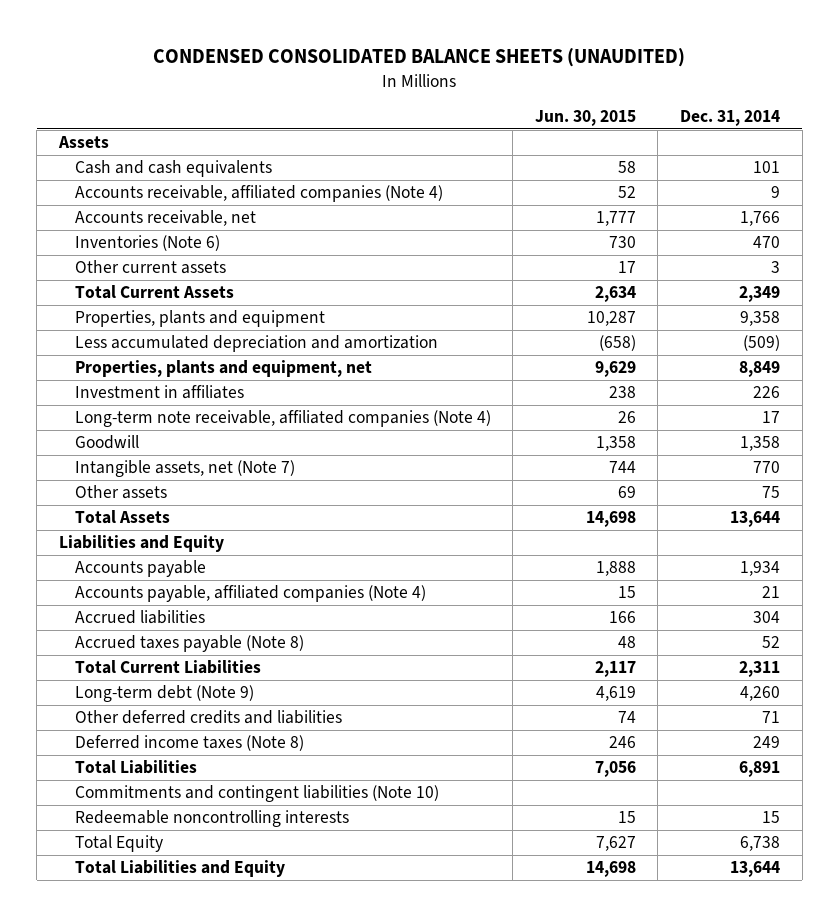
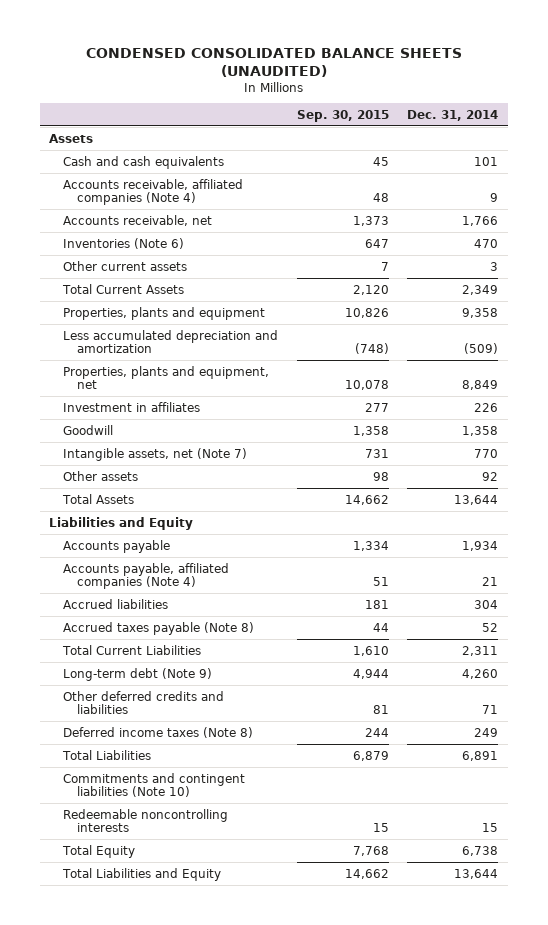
- | Jun. 30, 2015 | Dec. 31, 2014
+ | Sep. 30, 2015 | Dec. 31, 2014
- Long-term note receivable, affiliated companies (Note 4) | 26 | 17
- Other assets | 69 | 75
+ Other assets | 98 | 92

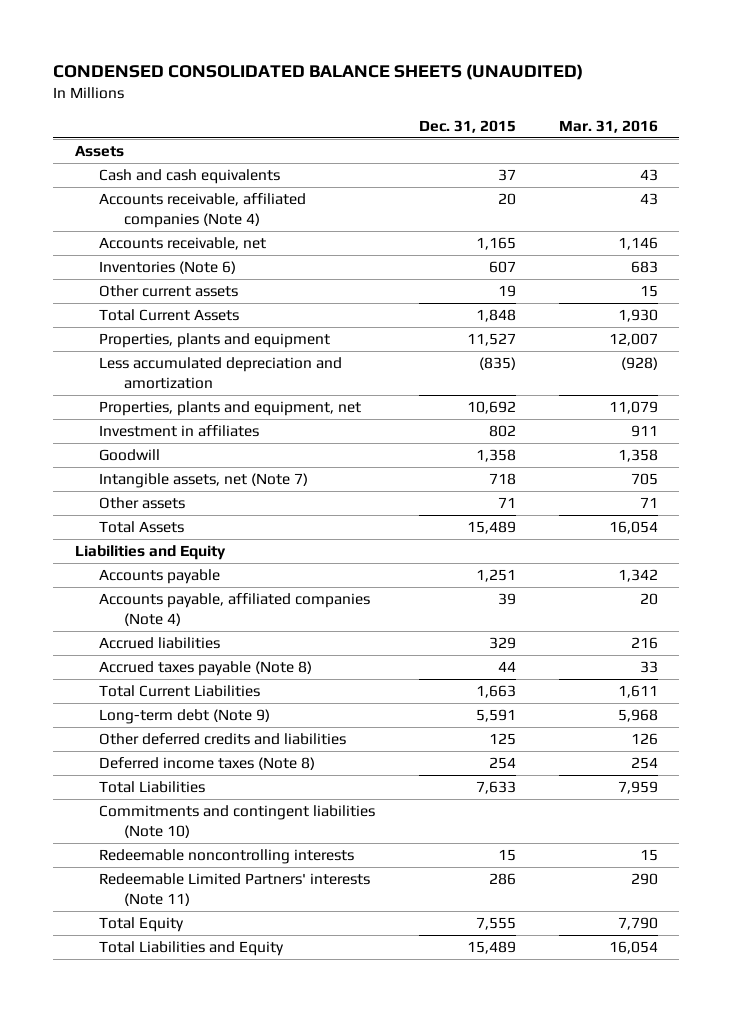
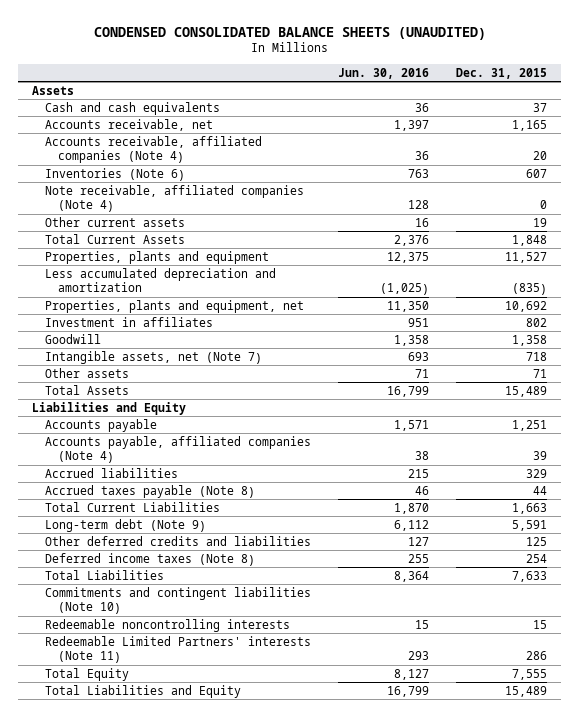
- | Dec. 31, 2015 | Mar. 31, 2016
+ | Jun. 30, 2016 | Dec. 31, 2015
moved down: Accounts receivable, affiliated companies (Note 4) | 36 | 20
+ Note receivable, affiliated companies (Note 4) | 128 | 0

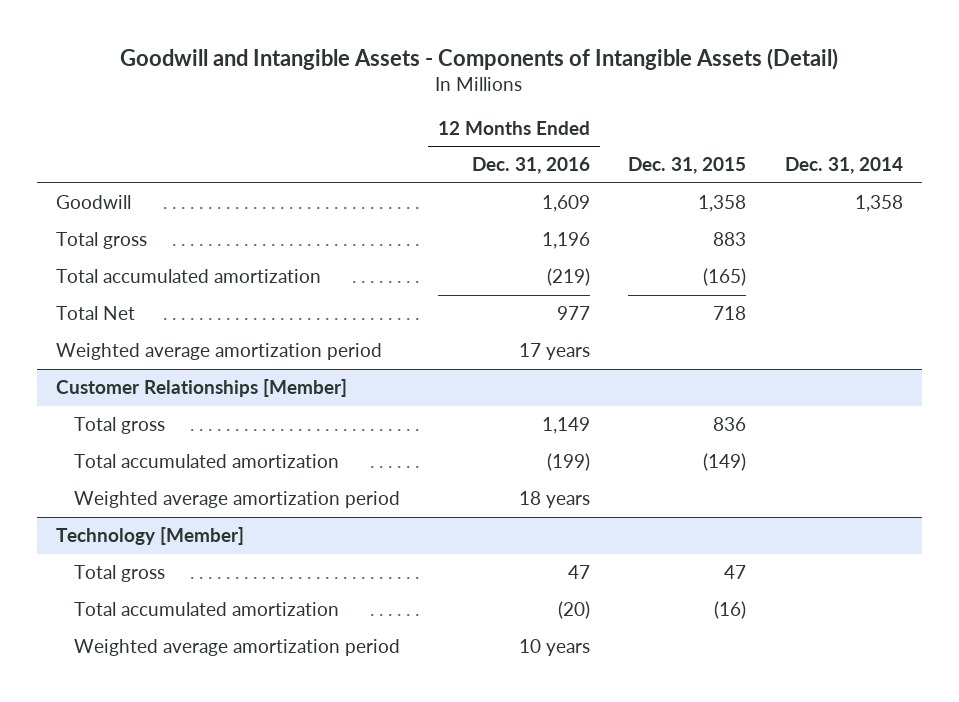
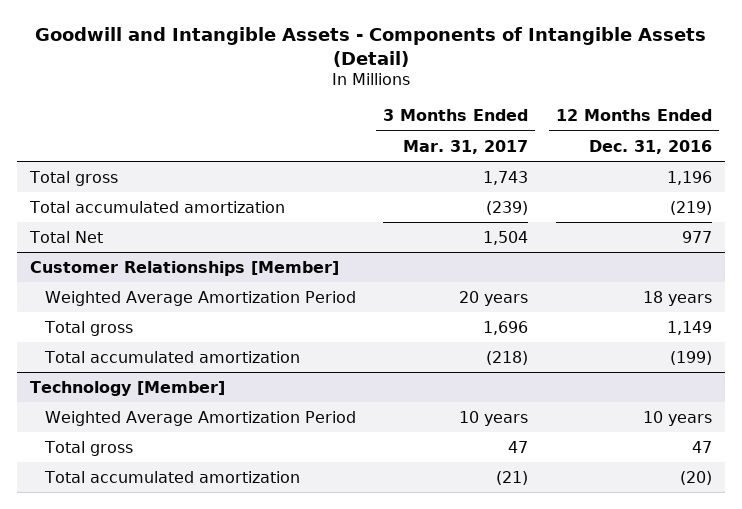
- | 12 Months Ended Dec. 31, 2016 | Dec. 31, 2015 | Dec. 31, 2014
+ | 3 Months Ended Mar. 31, 2017 | 12 Months Ended Dec. 31, 2016
- Goodwill | 1,609 | 1,358 | 1,358
- Weighted average amortization period | 17 years | |
@ Customer Relationships [Member]
+ Weighted Average Amortization Period | 20 years | 18 years
- Weighted average amortization period | 18 years | |
@ Technology [Member]
+ Weighted Average Amortization Period | 10 years | 10 years
- Weighted average amortization period | 10 years | |

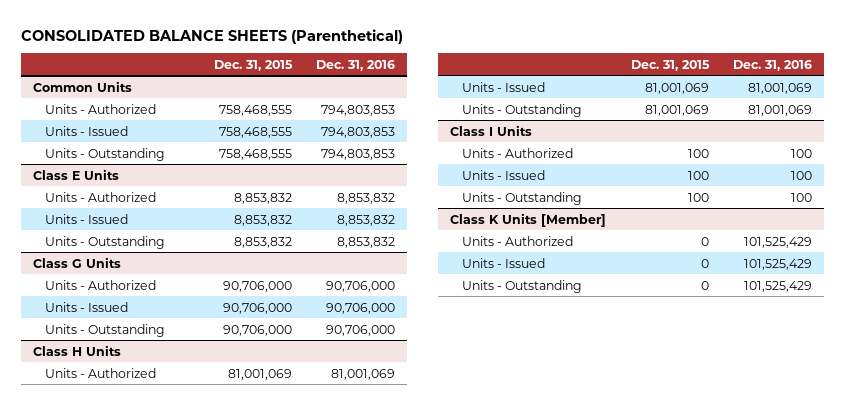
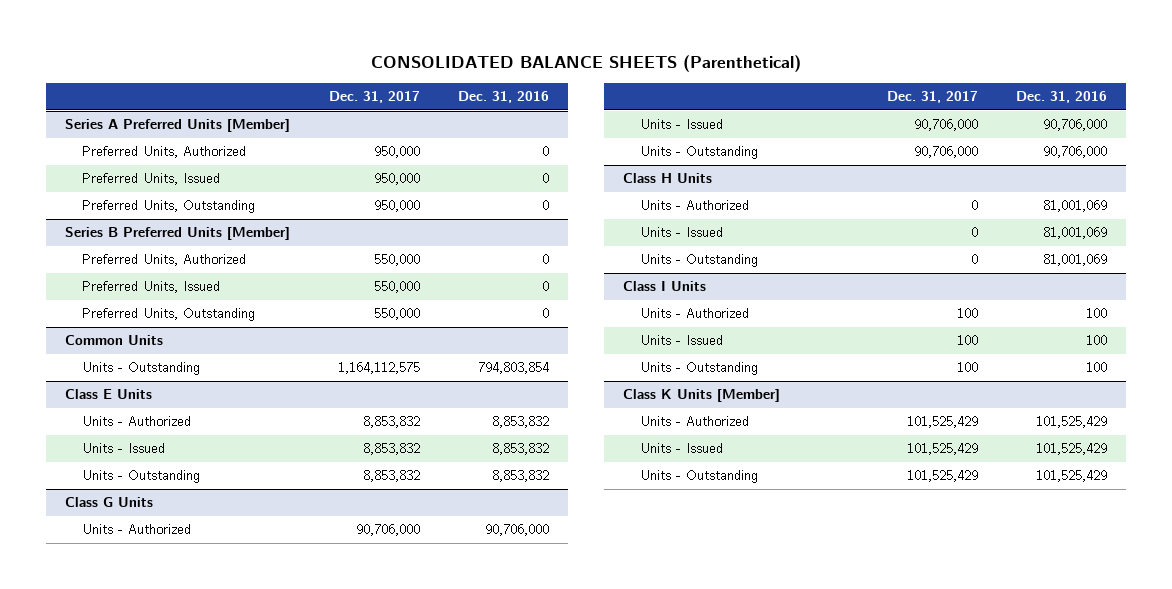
- | Dec. 31, 2015 | Dec. 31, 2016
+ | Dec. 31, 2017 | Dec. 31, 2016
+ Series A Preferred Units [Member]
+ Preferred Units, Authorized | 950,000 | 0
+ Preferred Units, Issued | 950,000 | 0
+ Preferred Units, Outstanding | 950,000 | 0
+ Series B Preferred Units [Member]
+ Preferred Units, Authorized | 550,000 | 0
+ Preferred Units, Issued | 550,000 | 0
+ Preferred Units, Outstanding | 550,000 | 0
@ Common Units
- Units - Authorized | 758,468,555 | 794,803,853
- Units - Issued | 758,468,555 | 794,803,853
- Units - Outstanding | 758,468,555 | 794,803,853
+ Units - Outstanding | 1,164,112,575 | 794,803,854

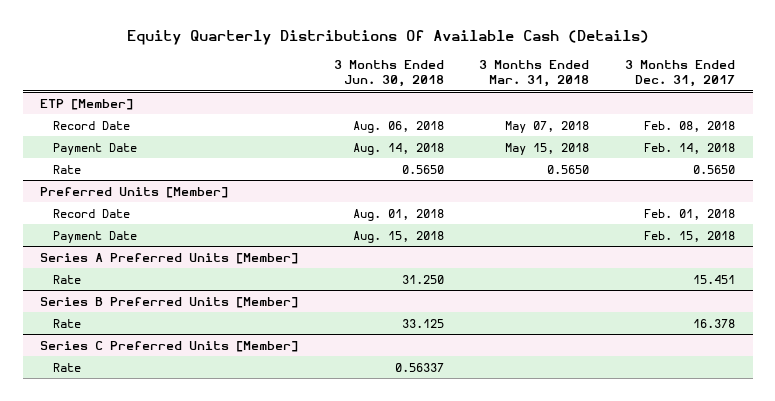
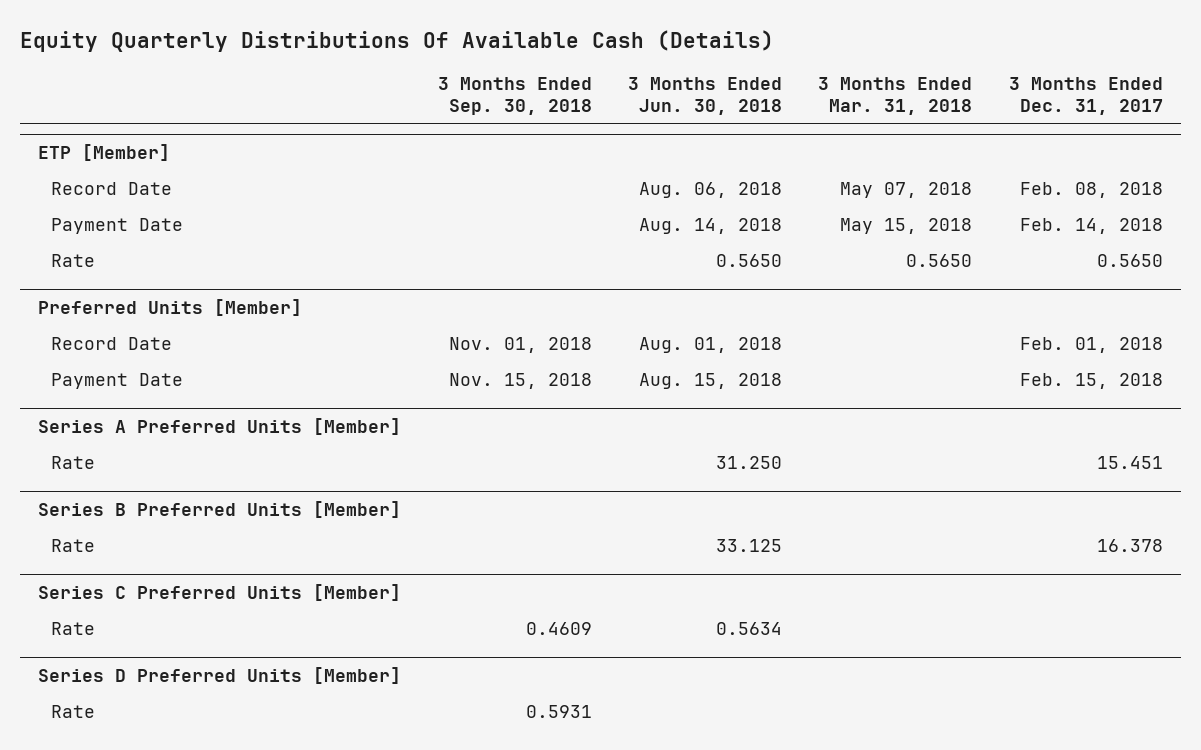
- | 3 Months Ended Jun. 30, 2018 | 3 Months Ended Mar. 31, 2018 | 3 Months Ended Dec. 31, 2017
+ | 3 Months Ended Sep. 30, 2018 | 3 Months Ended Jun. 30, 2018 | 3 Months Ended Mar. 31, 2018 | 3 Months Ended Dec. 31, 2017
@ Series C Preferred Units [Member]
- Rate | 0.56337 | |
+ Rate | 0.4609 | 0.5634 | |
+ Series D Preferred Units [Member]
+ Rate | 0.5931 | | |

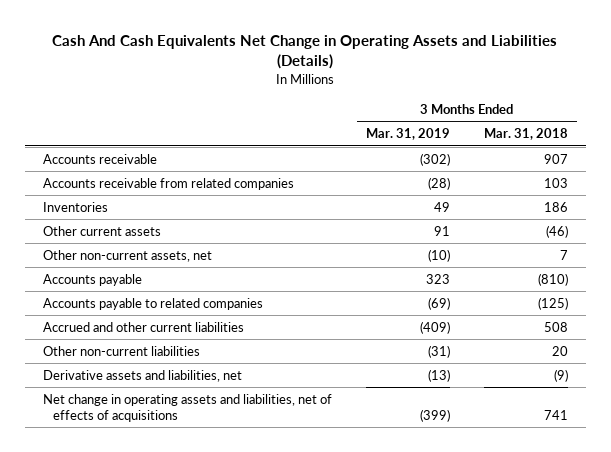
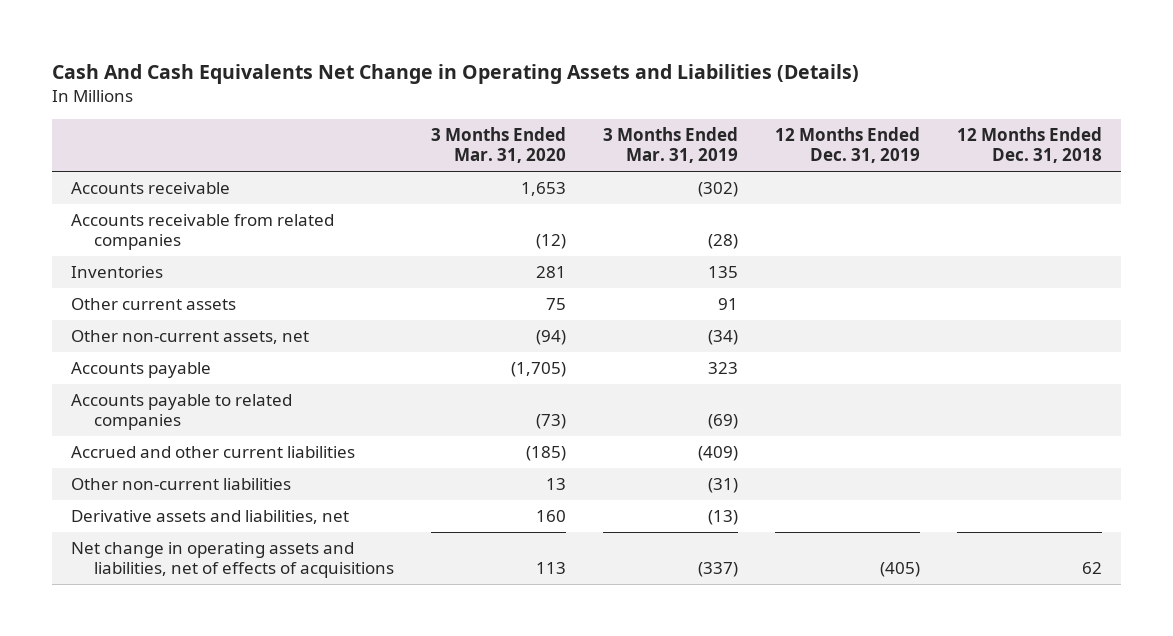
- | 3 Months Ended Mar. 31, 2019 | 3 Months Ended Mar. 31, 2018
+ | 3 Months Ended Mar. 31, 2020 | 3 Months Ended Mar. 31, 2019 | 12 Months Ended Dec. 31, 2019 | 12 Months Ended Dec. 31, 2018
- Inventories | 49 | 186
+ Inventories | 281 | 135 | |
- Other non-current assets, net | (10) | 7
+ Other non-current assets, net | (94) | (34) | |
- Net change in operating assets and liabilities, net of effects of acquisitions | (399) | 741
+ Net change in operating assets and liabilities, net of effects of acquisitions | 113 | (337) | (405) | 62

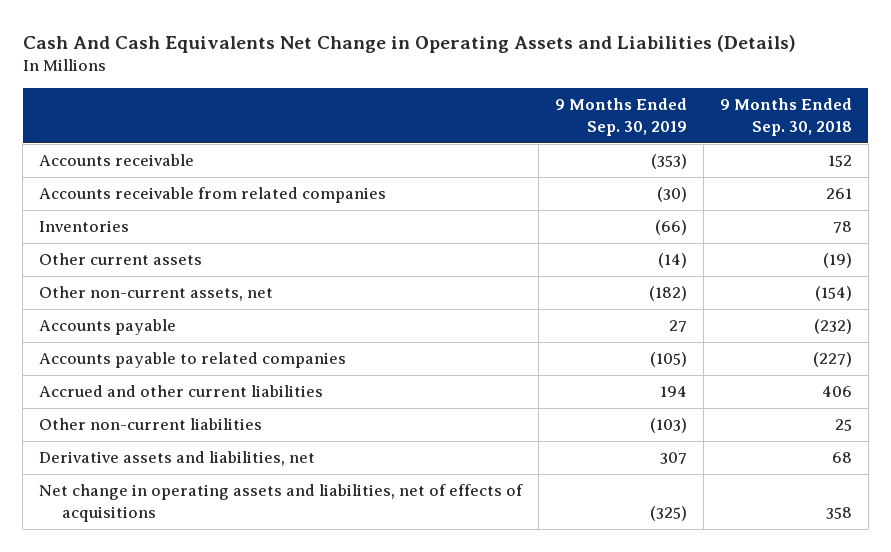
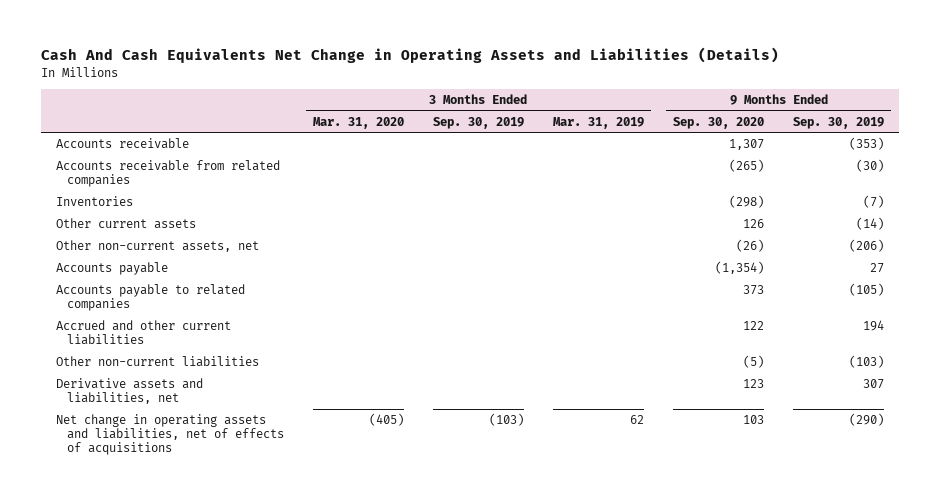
- | 9 Months Ended Sep. 30, 2019 | 9 Months Ended Sep. 30, 2018
+ | 3 Months Ended Mar. 31, 2020 | 3 Months Ended Sep. 30, 2019 | 3 Months Ended Mar. 31, 2019 | 9 Months Ended Sep. 30, 2020 | 9 Months Ended Sep. 30, 2019
- Inventories | (66) | 78
+ Inventories | | | | (298) | (7)
- Other non-current assets, net | (182) | (154)
+ Other non-current assets, net | | | | (26) | (206)
- Net change in operating assets and liabilities, net of effects of acquisitions | (325) | 358
+ Net change in operating assets and liabilities, net of effects of acquisitions | (405) | (103) | 62 | 103 | (290)

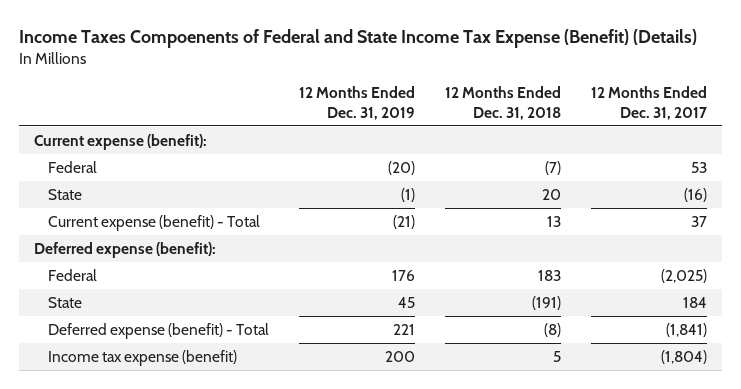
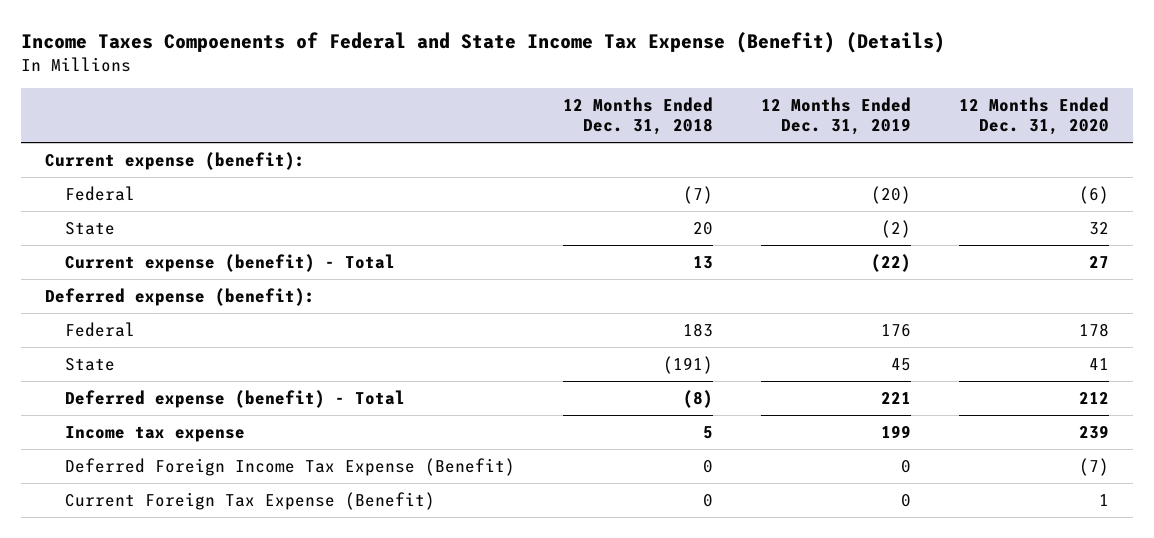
- | 12 Months Ended Dec. 31, 2019 | 12 Months Ended Dec. 31, 2018 | 12 Months Ended Dec. 31, 2017
+ | 12 Months Ended Dec. 31, 2018 | 12 Months Ended Dec. 31, 2019 | 12 Months Ended Dec. 31, 2020
- State | (1) | 20 | (16)
- Current expense (benefit) - Total | (21) | 13 | 37
+ State | 20 | (2) | 32
+ Current expense (benefit) - Total | 13 | (22) | 27
- Income tax expense (benefit) | 200 | 5 | (1,804)
+ Income tax expense | 5 | 199 | 239
+ Deferred Foreign Income Tax Expense (Benefit) | 0 | 0 | (7)
+ Current Foreign Tax Expense (Benefit) | 0 | 0 | 1

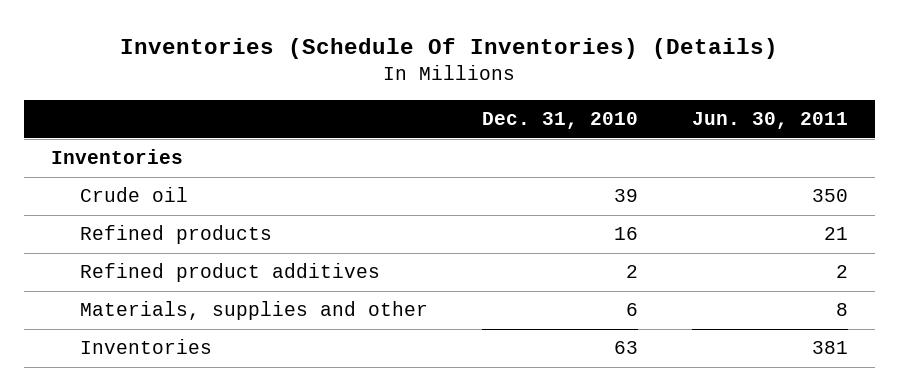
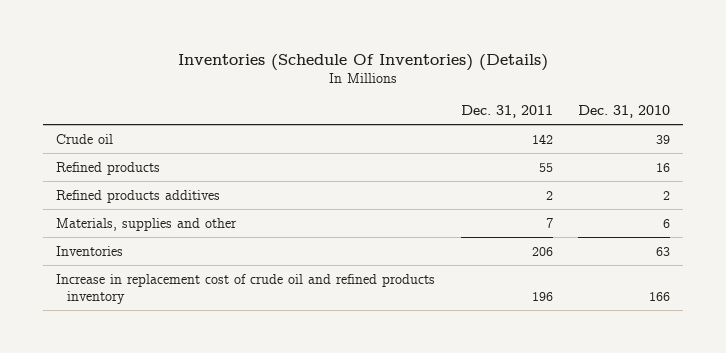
- | Dec. 31, 2010 | Jun. 30, 2011
+ | Dec. 31, 2011 | Dec. 31, 2010
- Inventories
- Refined product additives | 2 | 2
+ Refined products additives | 2 | 2
+ Increase in replacement cost of crude oil and refined products inventory | 196 | 166

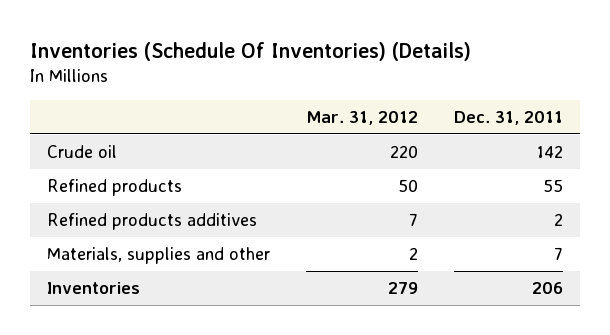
- | Dec. 31, 2011 | Dec. 31, 2010
+ | Mar. 31, 2012 | Dec. 31, 2011
- Increase in replacement cost of crude oil and refined products inventory | 196 | 166

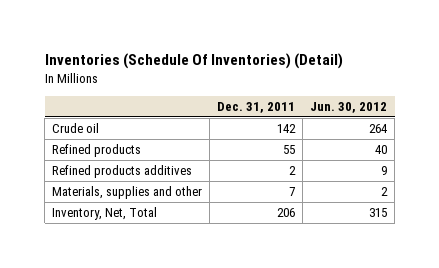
- Inventories (Schedule Of Inventories) (Details)
+ Inventories (Schedule Of Inventories) (Detail)
- | Mar. 31, 2012 | Dec. 31, 2011
+ | Dec. 31, 2011 | Jun. 30, 2012
- Inventories | 279 | 206
+ Inventory, Net, Total | 206 | 315

